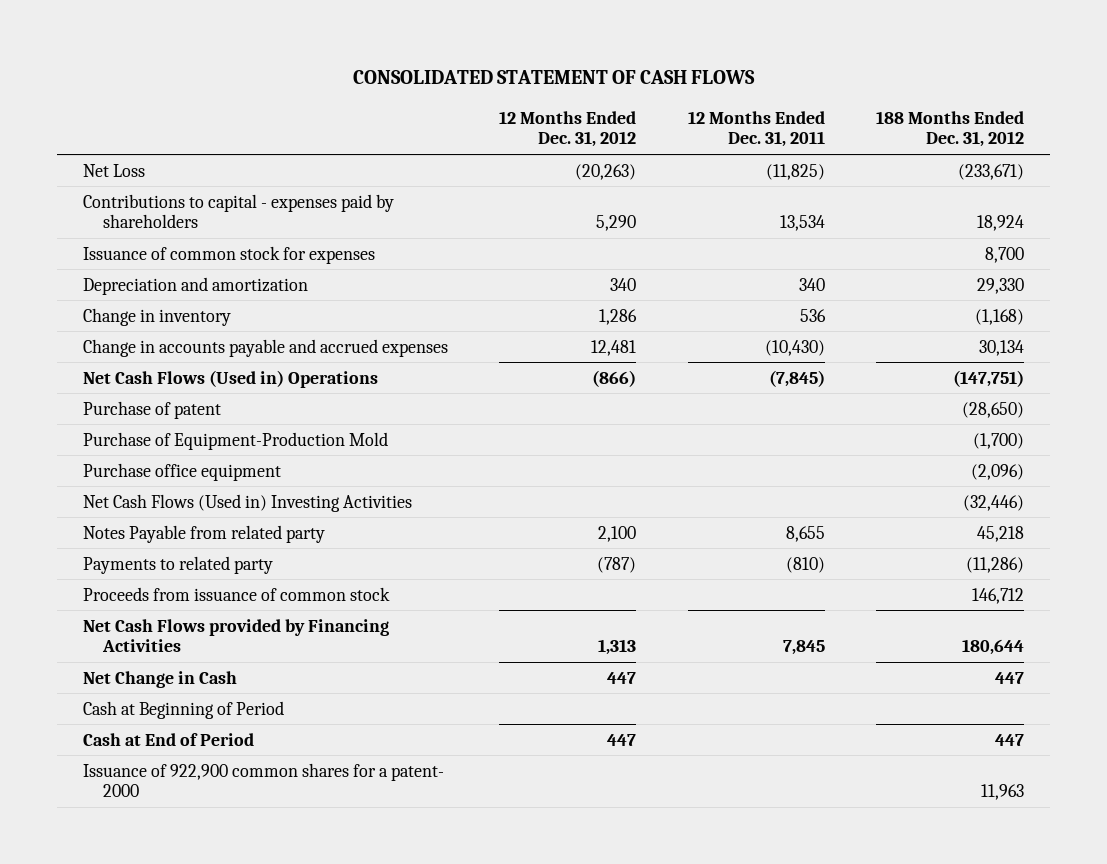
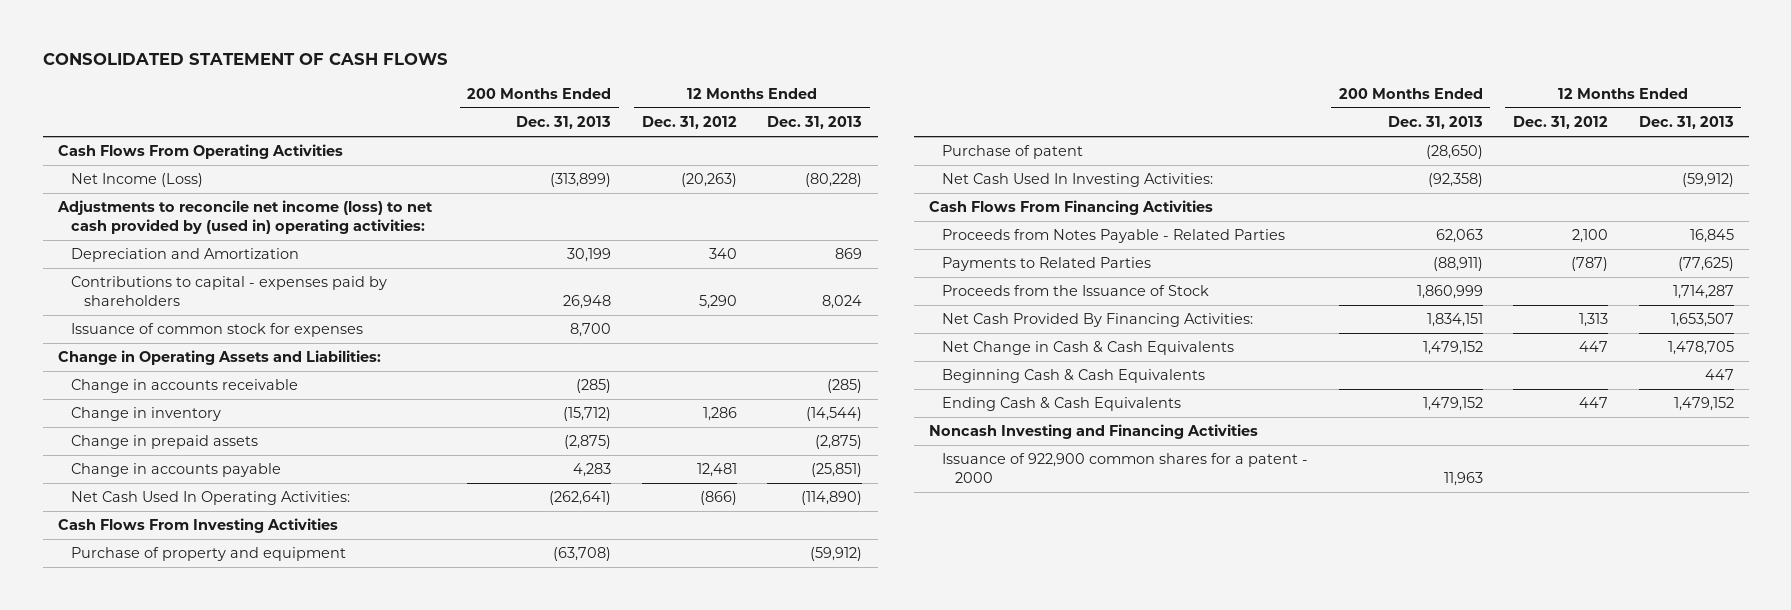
- | 12 Months Ended Dec. 31, 2012 | 12 Months Ended Dec. 31, 2011 | 188 Months Ended Dec. 31, 2012
+ | 200 Months Ended Dec. 31, 2013 | 12 Months Ended Dec. 31, 2012 | 12 Months Ended Dec. 31, 2013
- Net Loss | (20,263) | (11,825) | (233,671)
+ Cash Flows From Operating Activities
+ Net Income (Loss) | (313,899) | (20,263) | (80,228)
+ Adjustments to reconcile net income (loss) to net cash provided by (used in) operating activities:
+ Depreciation and Amortization | 30,199 | 340 | 869
- Depreciation and amortization | 340 | 340 | 29,330
+ Change in Operating Assets and Liabilities:
+ Change in accounts receivable | (285) | | (285)
- Change in accounts payable and accrued expenses | 12,481 | (10,430) | 30,134
- Net Cash Flows (Used in) Operations | (866) | (7,845) | (147,751)
+ Change in prepaid assets | (2,875) | | (2,875)
+ Change in accounts payable | 4,283 | 12,481 | (25,851)
+ Net Cash Used In Operating Activities: | (262,641) | (866) | (114,890)
+ Cash Flows From Investing Activities
+ Purchase of property and equipment | (63,708) | | (59,912)
- Purchase of Equipment-Production Mold | | | (1,700)
- Purchase office equipment | | | (2,096)
- Net Cash Flows (Used in) Investing Activities | | | (32,446)
- Notes Payable from related party | 2,100 | 8,655 | 45,218
- Payments to related party | (787) | (810) | (11,286)
- Proceeds from issuance of common stock | | | 146,712
- Net Cash Flows provided by Financing Activities | 1,313 | 7,845 | 180,644
- Net Change in Cash | 447 | | 447
- Cash at Beginning of Period
- Cash at End of Period | 447 | | 447
- Issuance of 922,900 common shares for a patent- 2000 | | | 11,963
+ Net Cash Used In Investing Activities: | (92,358) | | (59,912)
+ Cash Flows From Financing Activities
+ Proceeds from Notes Payable - Related Parties | 62,063 | 2,100 | 16,845
+ Payments to Related Parties | (88,911) | (787) | (77,625)
+ Proceeds from the Issuance of Stock | 1,860,999 | | 1,714,287
+ Net Cash Provided By Financing Activities: | 1,834,151 | 1,313 | 1,653,507
+ Net Change in Cash & Cash Equivalents | 1,479,152 | 447 | 1,478,705
+ Beginning Cash & Cash Equivalents | | | 447
+ Ending Cash & Cash Equivalents | 1,479,152 | 447 | 1,479,152
+ Noncash Investing and Financing Activities
+ Issuance of 922,900 common shares for a patent - 2000 | 11,963 | |

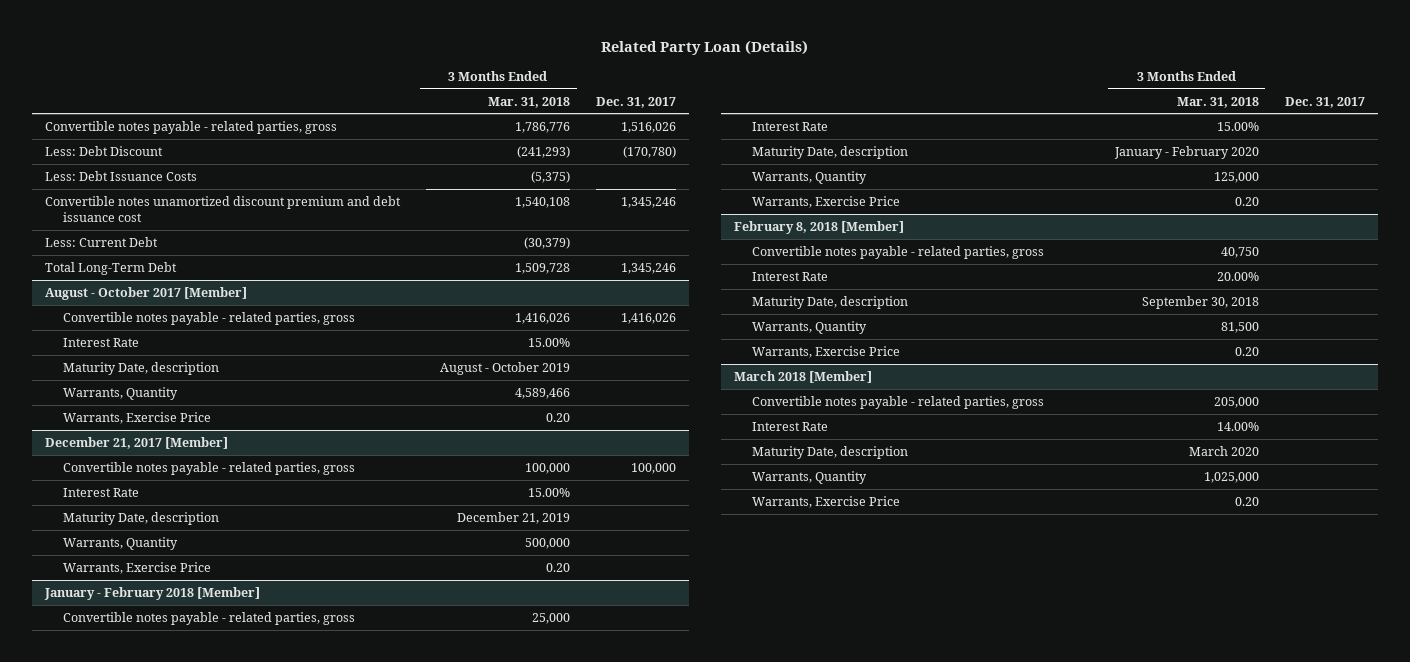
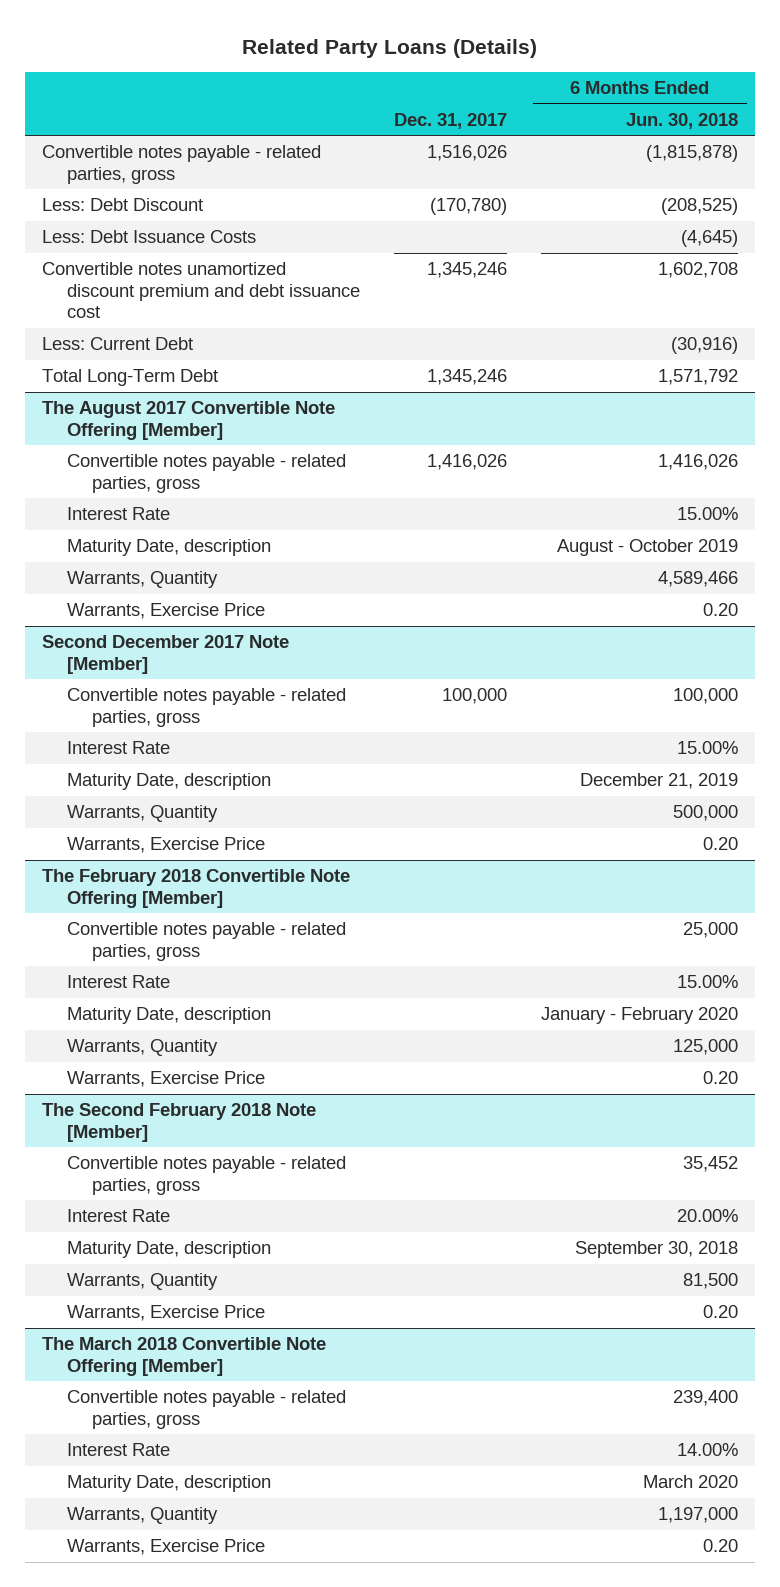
- Related Party Loan (Details)
+ Related Party Loans (Details)
- | 3 Months Ended Mar. 31, 2018 | Dec. 31, 2017
+ | Dec. 31, 2017 | 6 Months Ended Jun. 30, 2018
- August - October 2017 [Member]
+ The August 2017 Convertible Note Offering [Member]
- December 21, 2017 [Member]
+ Second December 2017 Note [Member]
- January - February 2018 [Member]
- Convertible notes payable - related parties, gross | 25,000 |
- Interest Rate | 15.00% |
- Maturity Date, description | January - February 2020 |
- Warrants, Quantity | 125,000 |
- Warrants, Exercise Price | 0.20 |
- February 8, 2018 [Member]
- Convertible notes payable - related parties, gross | 40,750 |
- Interest Rate | 20.00% |
- Maturity Date, description | September 30, 2018 |
- Warrants, Quantity | 81,500 |
- Warrants, Exercise Price | 0.20 |
- March 2018 [Member]
+ The February 2018 Convertible Note Offering [Member]
+ Convertible notes payable - related parties, gross | | 25,000
+ Interest Rate | | 15.00%
+ Maturity Date, description | | January - February 2020
+ Warrants, Quantity | | 125,000
+ Warrants, Exercise Price | | 0.20
+ The Second February 2018 Note [Member]
+ Convertible notes payable - related parties, gross | | 35,452
+ Interest Rate | | 20.00%
+ Maturity Date, description | | September 30, 2018
+ Warrants, Quantity | | 81,500
+ Warrants, Exercise Price | | 0.20
+ The March 2018 Convertible Note Offering [Member]

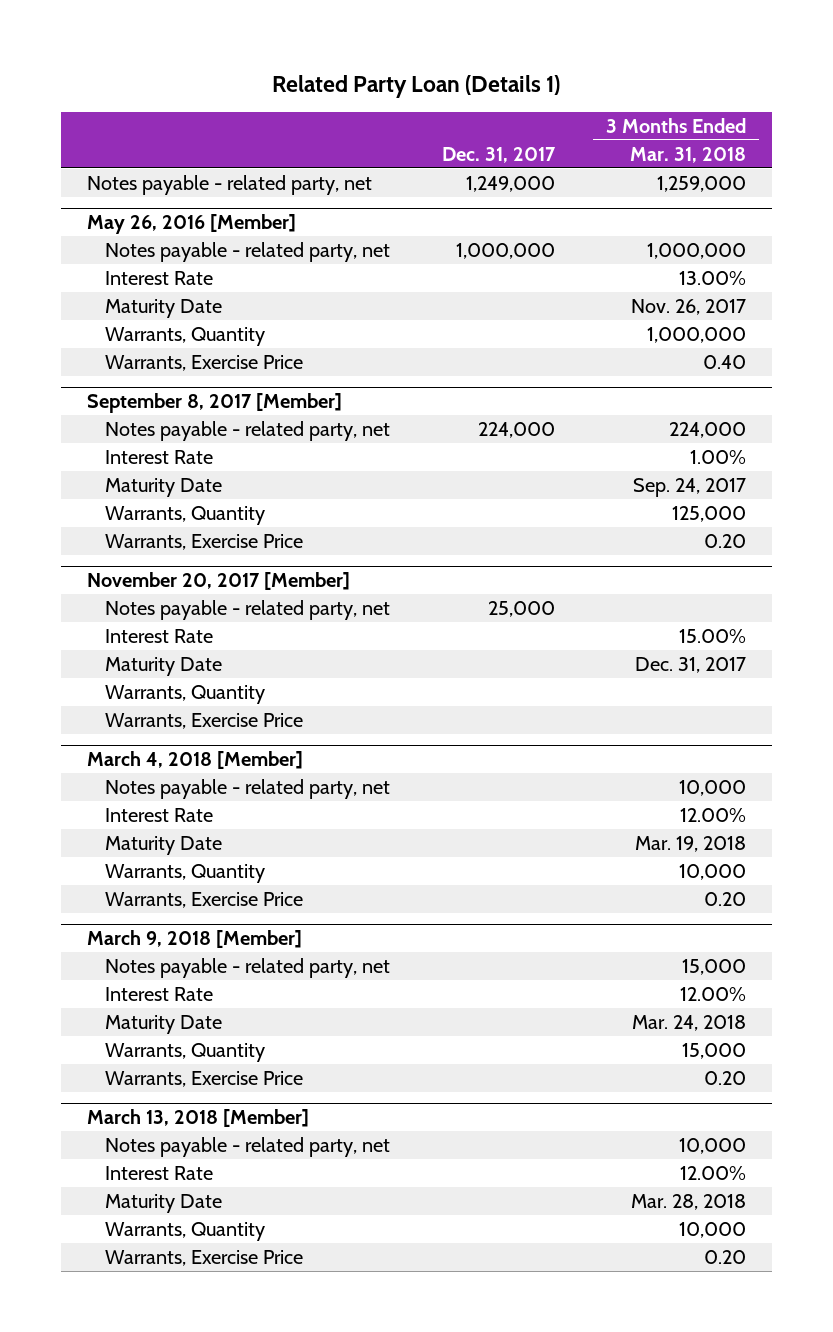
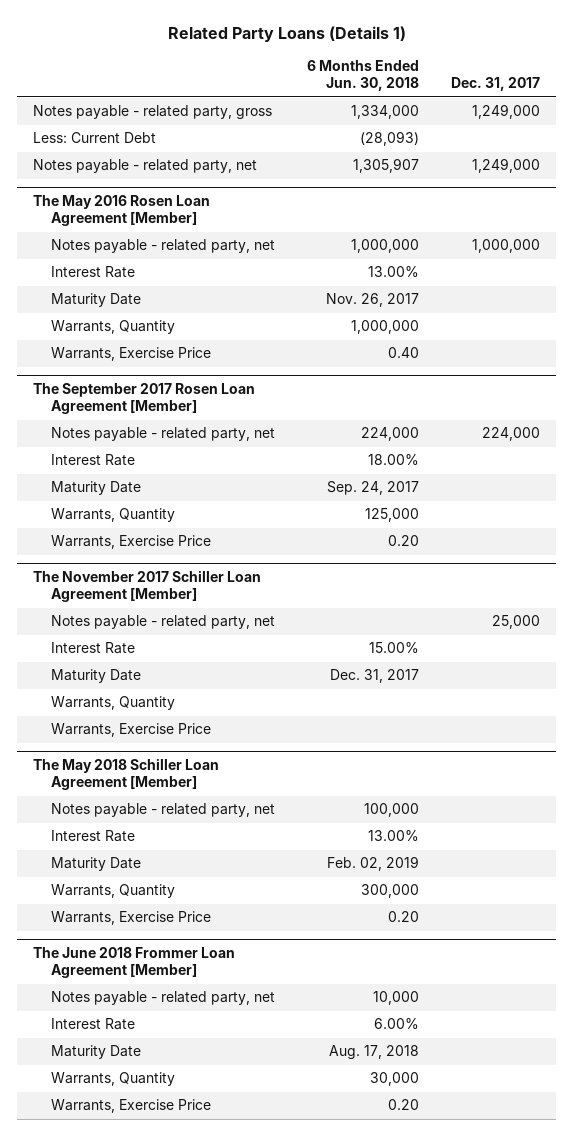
- Related Party Loan (Details 1)
+ Related Party Loans (Details 1)
- | Dec. 31, 2017 | 3 Months Ended Mar. 31, 2018
+ | 6 Months Ended Jun. 30, 2018 | Dec. 31, 2017
+ Notes payable - related party, gross | 1,334,000 | 1,249,000
+ Less: Current Debt | (28,093) |
- May 26, 2016 [Member]
+ The May 2016 Rosen Loan Agreement [Member]
- September 8, 2017 [Member]
+ The September 2017 Rosen Loan Agreement [Member]
- November 20, 2017 [Member]
+ The November 2017 Schiller Loan Agreement [Member]
- March 4, 2018 [Member]
+ The May 2018 Schiller Loan Agreement [Member]
- March 9, 2018 [Member]
+ The June 2018 Frommer Loan Agreement [Member]
- March 13, 2018 [Member]
- Notes payable - related party, net | | 10,000
- Interest Rate | | 12.00%
- Maturity Date | | Mar. 28, 2018
- Warrants, Quantity | | 10,000
- Warrants, Exercise Price | | 0.20

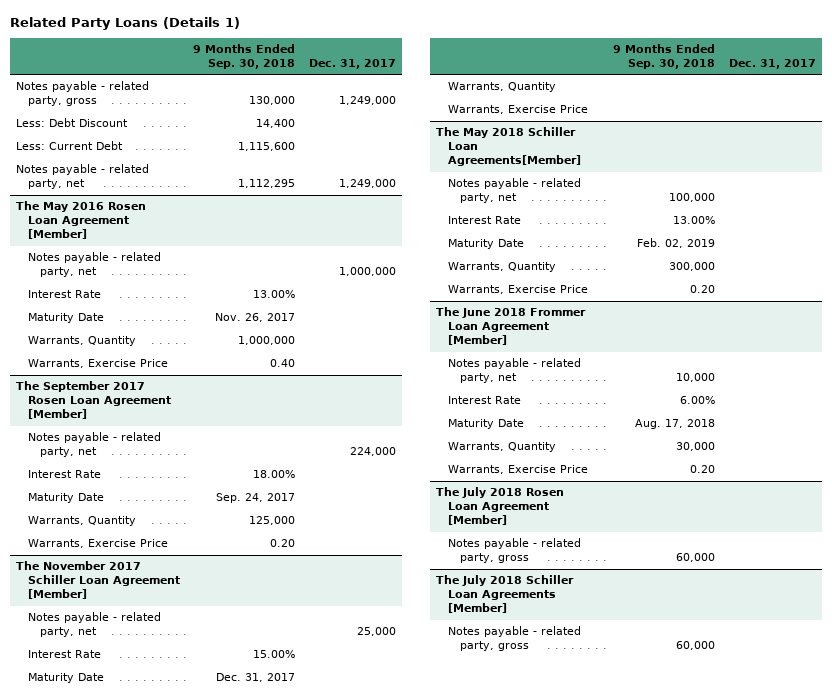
- | 6 Months Ended Jun. 30, 2018 | Dec. 31, 2017
+ | 9 Months Ended Sep. 30, 2018 | Dec. 31, 2017
+ Less: Debt Discount | 14,400 |
- The May 2018 Schiller Loan Agreement [Member]
+ The May 2018 Schiller Loan Agreements[Member]
+ The July 2018 Rosen Loan Agreement [Member]
+ Notes payable - related party, gross | 60,000 |
+ The July 2018 Schiller Loan Agreements [Member]
+ Notes payable - related party, gross | 60,000 |

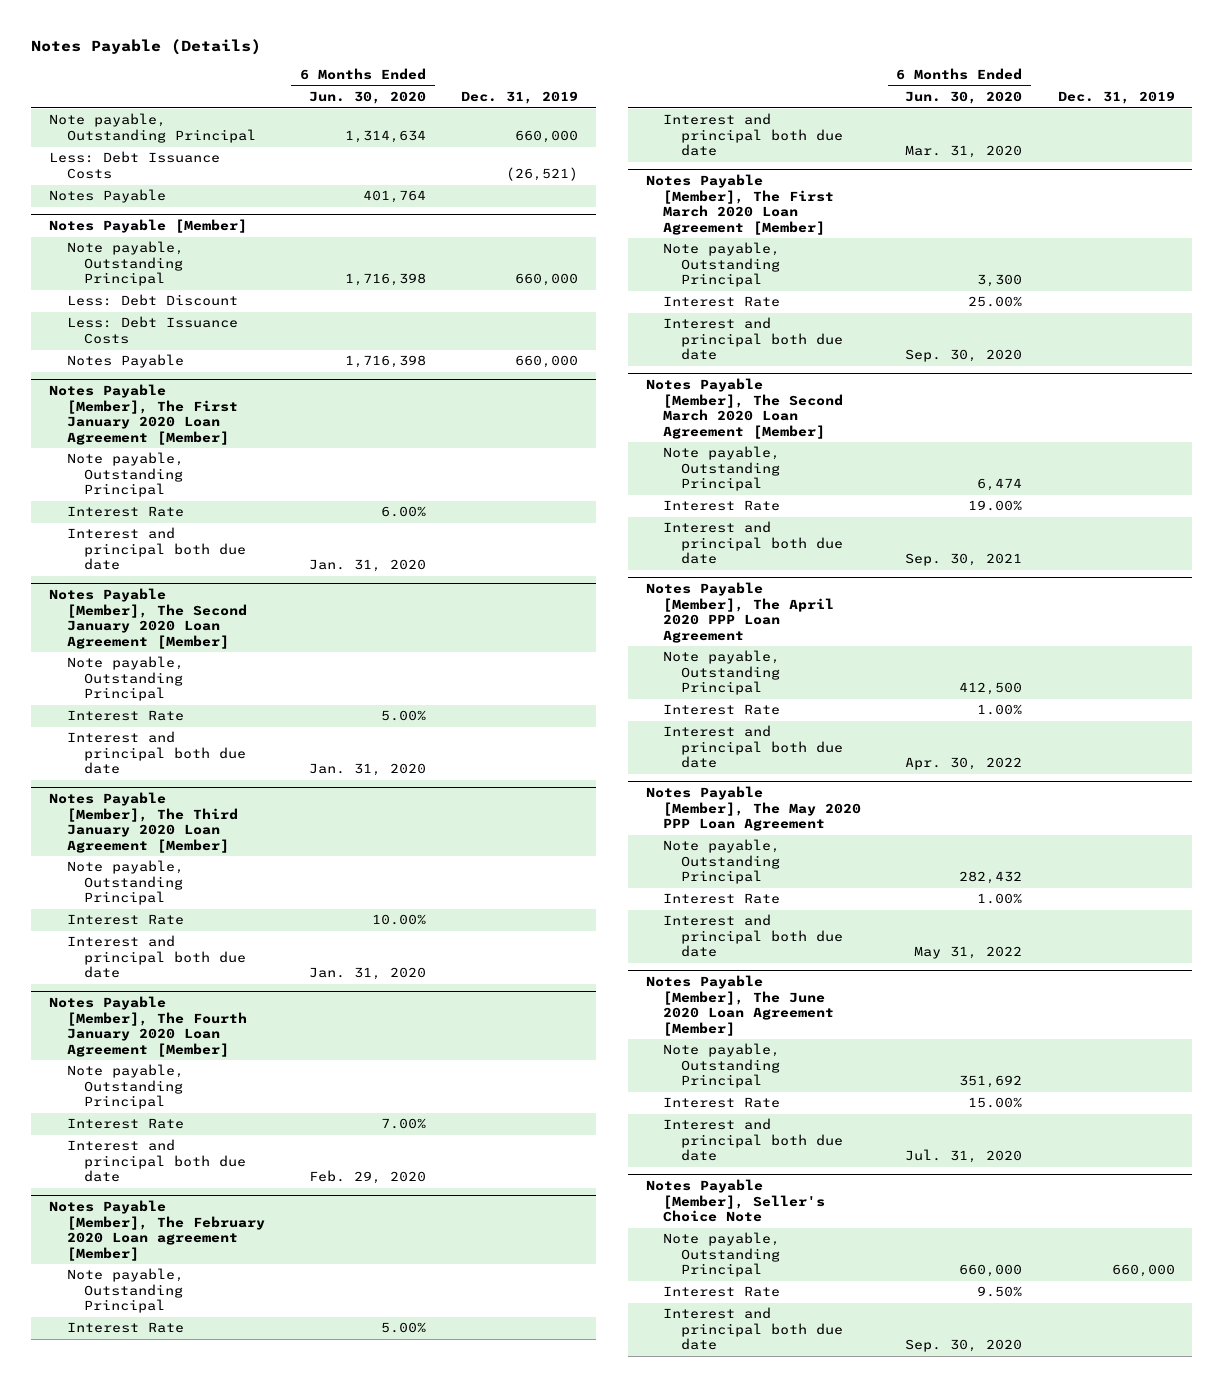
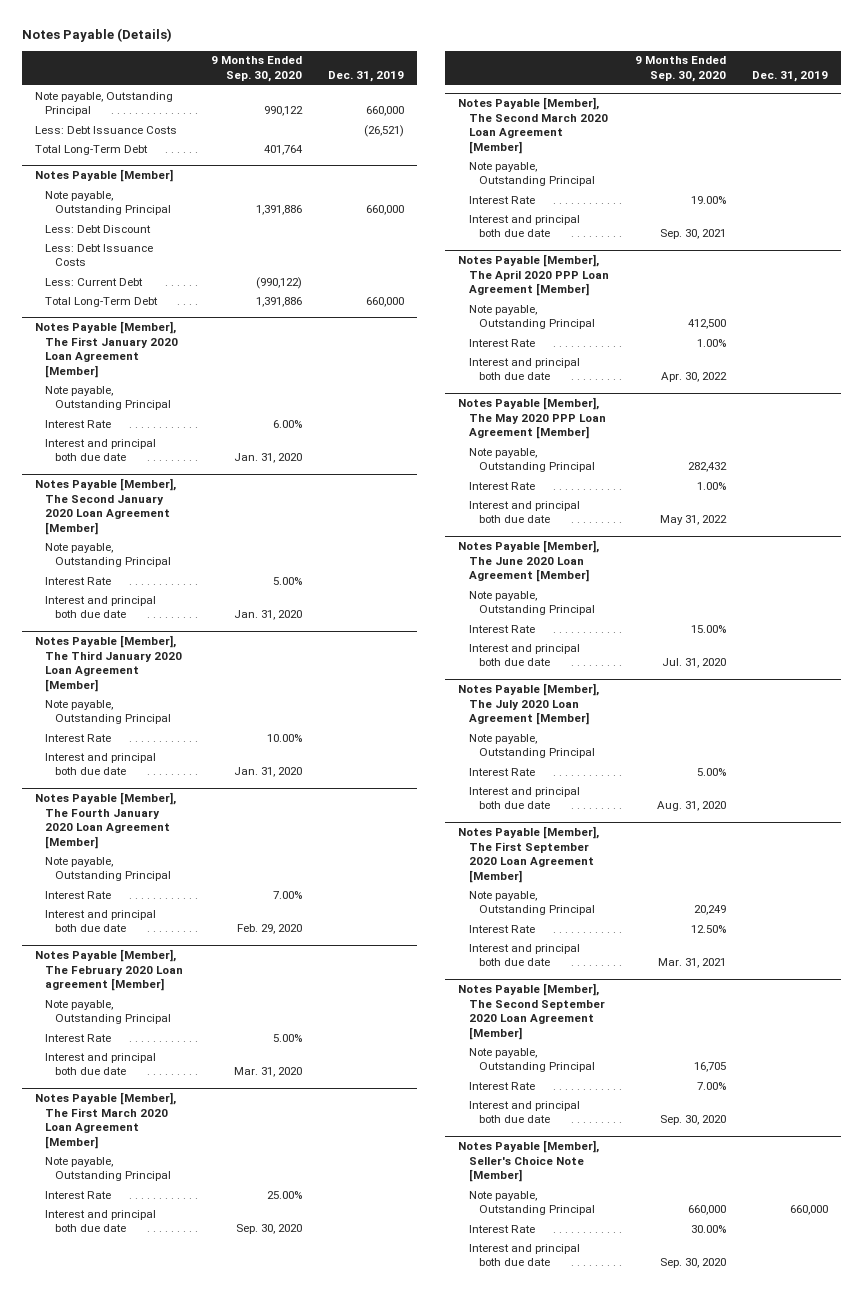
- | 6 Months Ended Jun. 30, 2020 | Dec. 31, 2019
+ | 9 Months Ended Sep. 30, 2020 | Dec. 31, 2019
- Notes Payable | 401,764 |
+ Total Long-Term Debt | 401,764 |
@ Notes Payable [Member]
- Notes Payable | 1,716,398 | 660,000
+ Less: Current Debt | (990,122) |
+ Total Long-Term Debt | 1,391,886 | 660,000
- Notes Payable [Member], The April 2020 PPP Loan Agreement
+ Notes Payable [Member], The April 2020 PPP Loan Agreement [Member]
- Notes Payable [Member], The May 2020 PPP Loan Agreement
+ Notes Payable [Member], The May 2020 PPP Loan Agreement [Member]
- Notes Payable [Member], Seller's Choice Note
+ Notes Payable [Member], The July 2020 Loan Agreement [Member]
+ Note payable, Outstanding Principal
+ Interest Rate | 5.00% |
+ Interest and principal both due date | Aug. 31, 2020 |
+ Notes Payable [Member], The First September 2020 Loan Agreement [Member]
+ Note payable, Outstanding Principal | 20,249 |
+ Interest Rate | 12.50% |
+ Interest and principal both due date | Mar. 31, 2021 |
+ Notes Payable [Member], The Second September 2020 Loan Agreement [Member]
+ Note payable, Outstanding Principal | 16,705 |
+ Interest Rate | 7.00% |
+ Interest and principal both due date | Sep. 30, 2020 |
+ Notes Payable [Member], Seller's Choice Note [Member]

